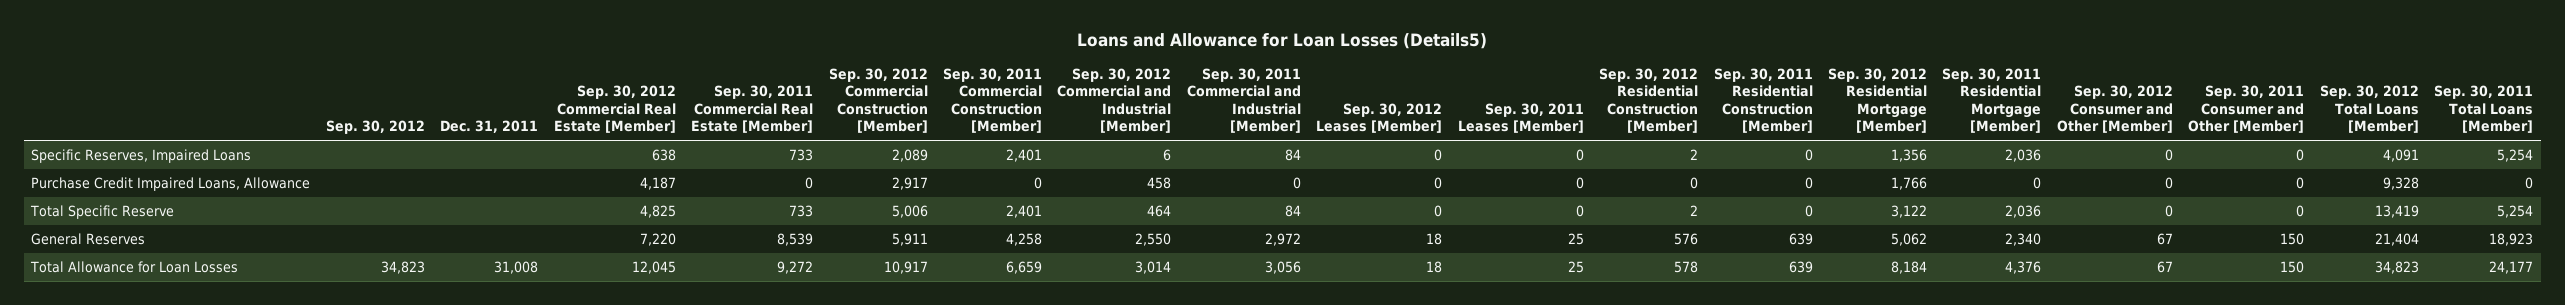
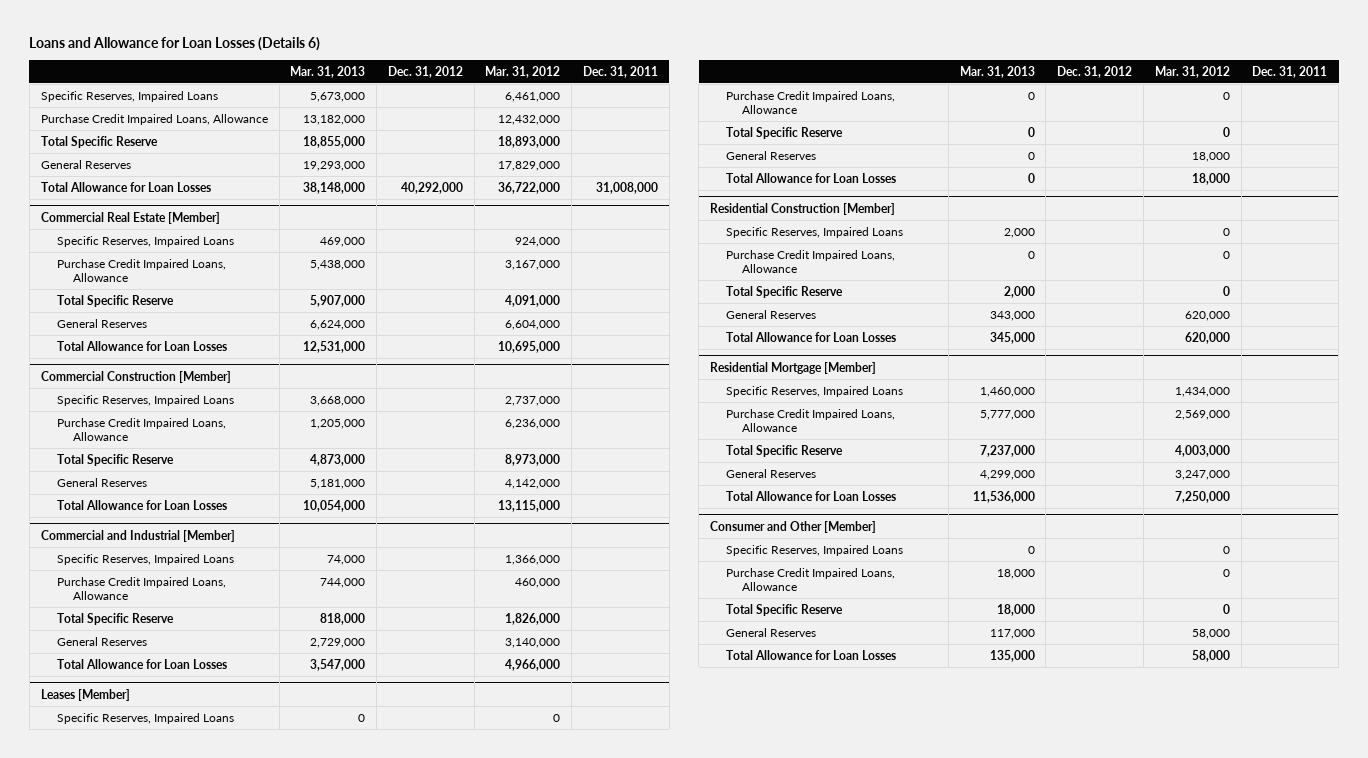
- Loans and Allowance for Loan Losses (Details5)
+ Loans and Allowance for Loan Losses (Details 6)
- | Sep. 30, 2012 | Dec. 31, 2011 | Sep. 30, 2012 Commercial Real Estate [Member] | Sep. 30, 2011 Commercial Real Estate [Member] | Sep. 30, 2012 Commercial Construction [Member] | Sep. 30, 2011 Commercial Construction [Member] | Sep. 30, 2012 Commercial and Industrial [Member] | Sep. 30, 2011 Commercial and Industrial [Member] | Sep. 30, 2012 Leases [Member] | Sep. 30, 2011 Leases [Member] | Sep. 30, 2012 Residential Construction [Member] | Sep. 30, 2011 Residential Construction [Member] | Sep. 30, 2012 Residential Mortgage [Member] | Sep. 30, 2011 Residential Mortgage [Member] | Sep. 30, 2012 Consumer and Other [Member] | Sep. 30, 2011 Consumer and Other [Member] | Sep. 30, 2012 Total Loans [Member] | Sep. 30, 2011 Total Loans [Member]
+ | Mar. 31, 2013 | Dec. 31, 2012 | Mar. 31, 2012 | Dec. 31, 2011
- Total Allowance for Loan Losses | 34,823 | 31,008 | 12,045 | 9,272 | 10,917 | 6,659 | 3,014 | 3,056 | 18 | 25 | 578 | 639 | 8,184 | 4,376 | 67 | 150 | 34,823 | 24,177
+ Total Allowance for Loan Losses | 38,148,000 | 40,292,000 | 36,722,000 | 31,008,000
+ Commercial Real Estate [Member]
+ Specific Reserves, Impaired Loans | 469,000 | | 924,000 |
+ Purchase Credit Impaired Loans, Allowance | 5,438,000 | | 3,167,000 |
+ Total Specific Reserve | 5,907,000 | | 4,091,000 |
+ General Reserves | 6,624,000 | | 6,604,000 |
+ Total Allowance for Loan Losses | 12,531,000 | | 10,695,000 |
+ Commercial Construction [Member]
+ Specific Reserves, Impaired Loans | 3,668,000 | | 2,737,000 |
+ Purchase Credit Impaired Loans, Allowance | 1,205,000 | | 6,236,000 |
+ Total Specific Reserve | 4,873,000 | | 8,973,000 |
+ General Reserves | 5,181,000 | | 4,142,000 |
+ Total Allowance for Loan Losses | 10,054,000 | | 13,115,000 |
+ Commercial and Industrial [Member]
+ Specific Reserves, Impaired Loans | 74,000 | | 1,366,000 |
+ Purchase Credit Impaired Loans, Allowance | 744,000 | | 460,000 |
+ Total Specific Reserve | 818,000 | | 1,826,000 |
+ General Reserves | 2,729,000 | | 3,140,000 |
+ Total Allowance for Loan Losses | 3,547,000 | | 4,966,000 |
+ Leases [Member]
+ Specific Reserves, Impaired Loans | 0 | | 0 |
+ Purchase Credit Impaired Loans, Allowance | 0 | | 0 |
+ Total Specific Reserve | 0 | | 0 |
+ General Reserves | 0 | | 18,000 |
+ Total Allowance for Loan Losses | 0 | | 18,000 |
+ Residential Construction [Member]
+ Specific Reserves, Impaired Loans | 2,000 | | 0 |
+ Purchase Credit Impaired Loans, Allowance | 0 | | 0 |
+ Total Specific Reserve | 2,000 | | 0 |
+ General Reserves | 343,000 | | 620,000 |
+ Total Allowance for Loan Losses | 345,000 | | 620,000 |
+ Residential Mortgage [Member]
+ Specific Reserves, Impaired Loans | 1,460,000 | | 1,434,000 |
+ Purchase Credit Impaired Loans, Allowance | 5,777,000 | | 2,569,000 |
+ Total Specific Reserve | 7,237,000 | | 4,003,000 |
+ General Reserves | 4,299,000 | | 3,247,000 |
+ Total Allowance for Loan Losses | 11,536,000 | | 7,250,000 |
+ Consumer and Other [Member]
+ Specific Reserves, Impaired Loans | 0 | | 0 |
+ Purchase Credit Impaired Loans, Allowance | 18,000 | | 0 |
+ Total Specific Reserve | 18,000 | | 0 |
+ General Reserves | 117,000 | | 58,000 |
+ Total Allowance for Loan Losses | 135,000 | | 58,000 |

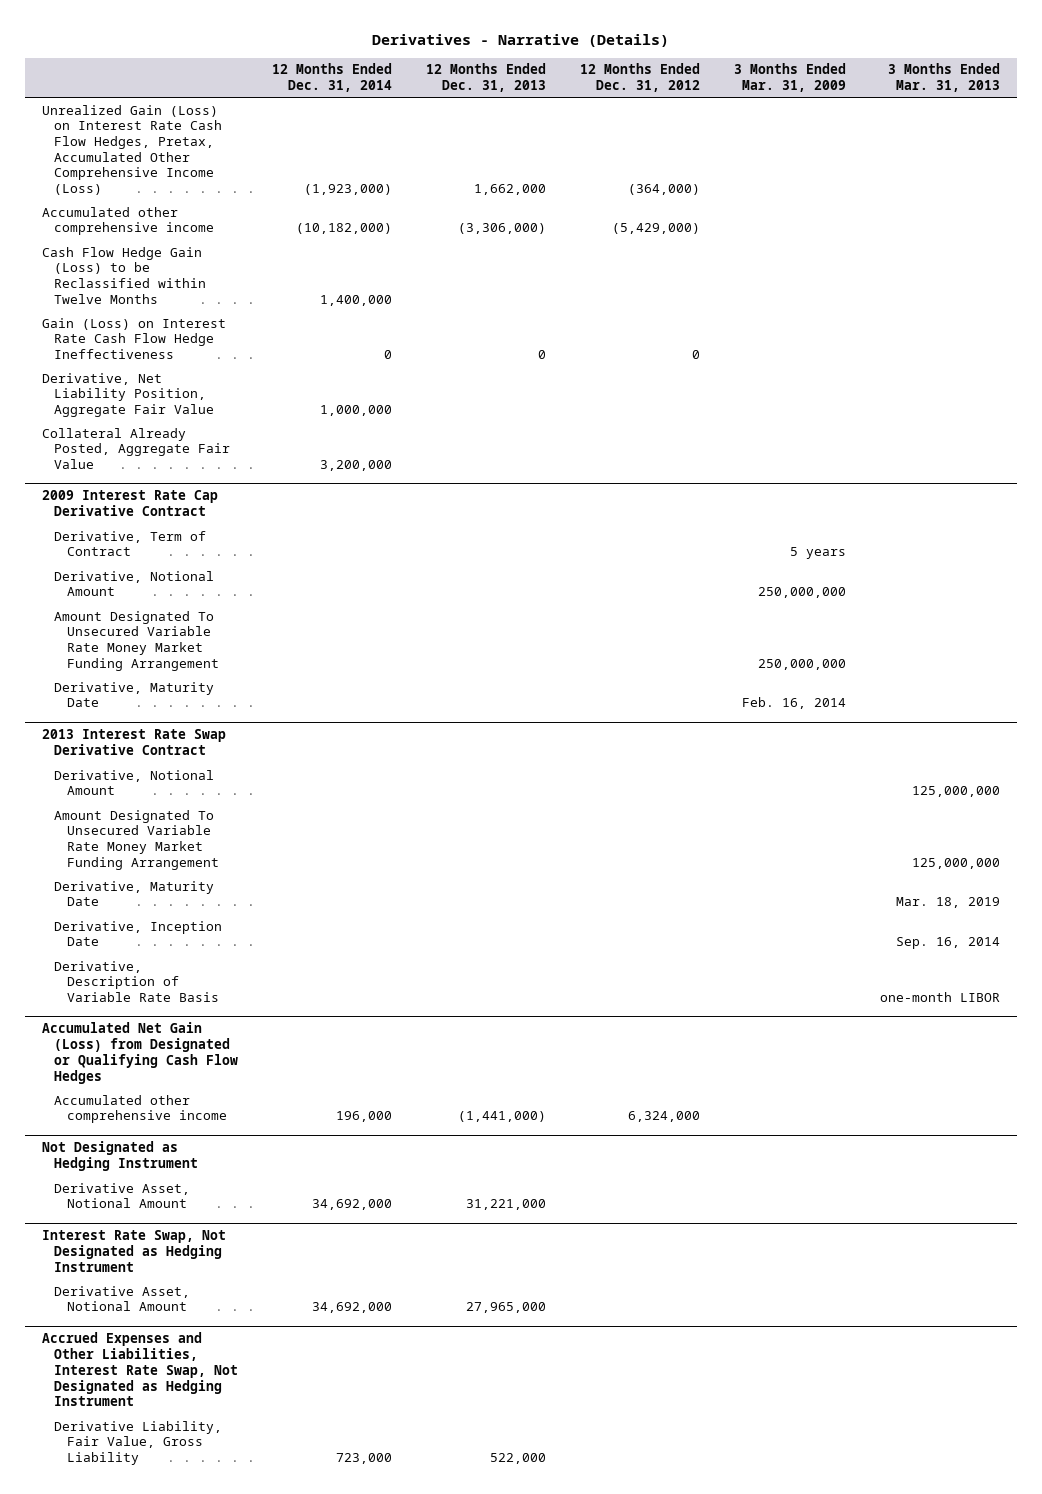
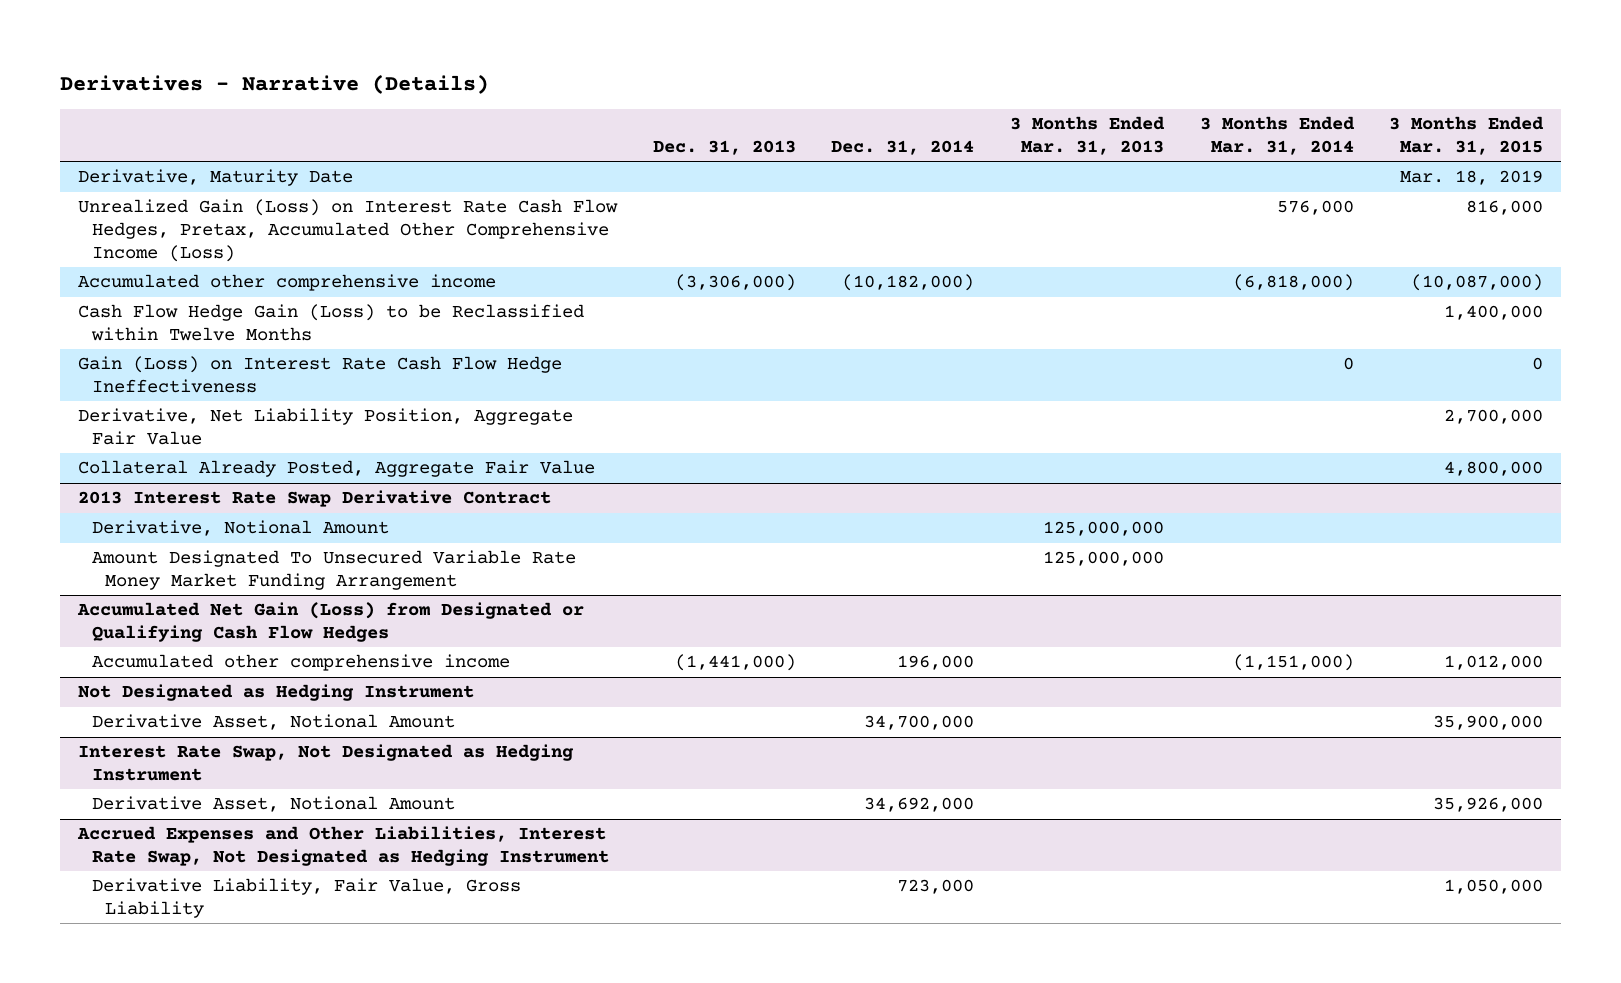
- | 12 Months Ended Dec. 31, 2014 | 12 Months Ended Dec. 31, 2013 | 12 Months Ended Dec. 31, 2012 | 3 Months Ended Mar. 31, 2009 | 3 Months Ended Mar. 31, 2013
+ | Dec. 31, 2013 | Dec. 31, 2014 | 3 Months Ended Mar. 31, 2013 | 3 Months Ended Mar. 31, 2014 | 3 Months Ended Mar. 31, 2015
+ Derivative, Maturity Date | | | | | Mar. 18, 2019
- 2009 Interest Rate Cap Derivative Contract
- Derivative, Term of Contract | | | | 5 years |
- Derivative, Notional Amount | | | | 250,000,000 |
- Amount Designated To Unsecured Variable Rate Money Market Funding Arrangement | | | | 250,000,000 |
- Derivative, Maturity Date | | | | Feb. 16, 2014 |
@ 2013 Interest Rate Swap Derivative Contract
- Derivative, Maturity Date | | | | | Mar. 18, 2019
- Derivative, Inception Date | | | | | Sep. 16, 2014
- Derivative, Description of Variable Rate Basis | | | | | one-month LIBOR

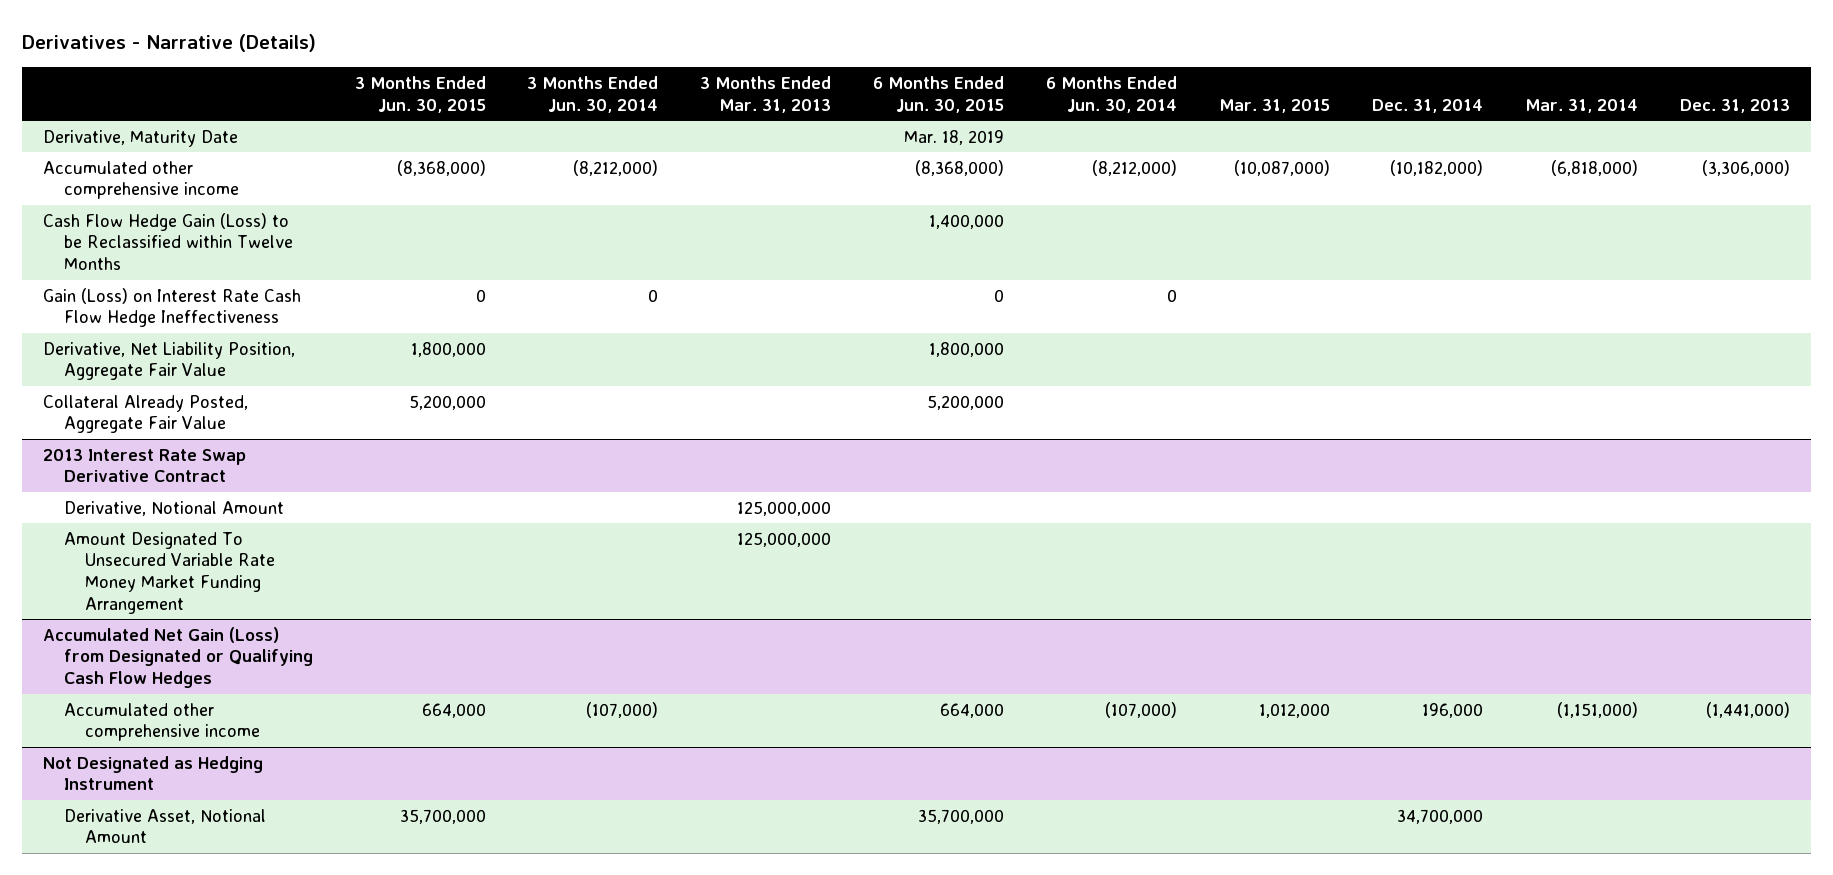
- | Dec. 31, 2013 | Dec. 31, 2014 | 3 Months Ended Mar. 31, 2013 | 3 Months Ended Mar. 31, 2014 | 3 Months Ended Mar. 31, 2015
+ | 3 Months Ended Jun. 30, 2015 | 3 Months Ended Jun. 30, 2014 | 3 Months Ended Mar. 31, 2013 | 6 Months Ended Jun. 30, 2015 | 6 Months Ended Jun. 30, 2014 | Mar. 31, 2015 | Dec. 31, 2014 | Mar. 31, 2014 | Dec. 31, 2013
- Unrealized Gain (Loss) on Interest Rate Cash Flow Hedges, Pretax, Accumulated Other Comprehensive Income (Loss) | | | | 576,000 | 816,000
- Interest Rate Swap, Not Designated as Hedging Instrument
- Derivative Asset, Notional Amount | | 34,692,000 | | | 35,926,000
- Accrued Expenses and Other Liabilities, Interest Rate Swap, Not Designated as Hedging Instrument
- Derivative Liability, Fair Value, Gross Liability | | 723,000 | | | 1,050,000

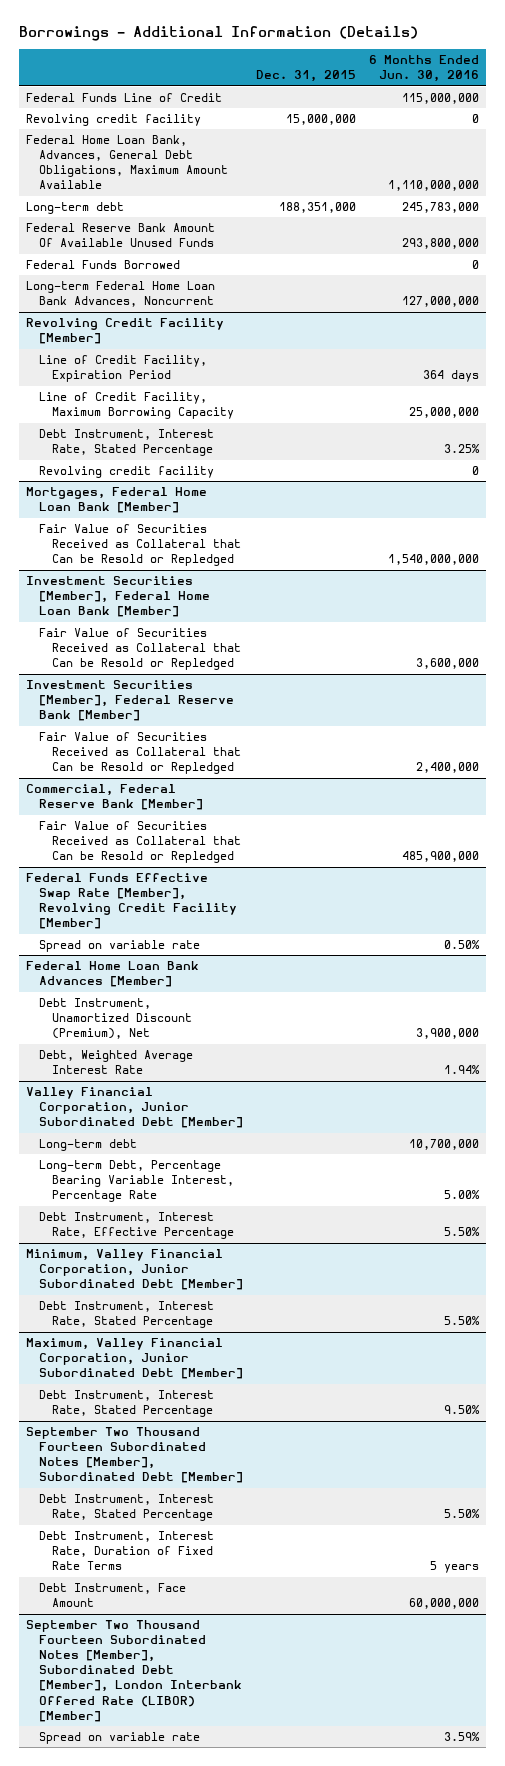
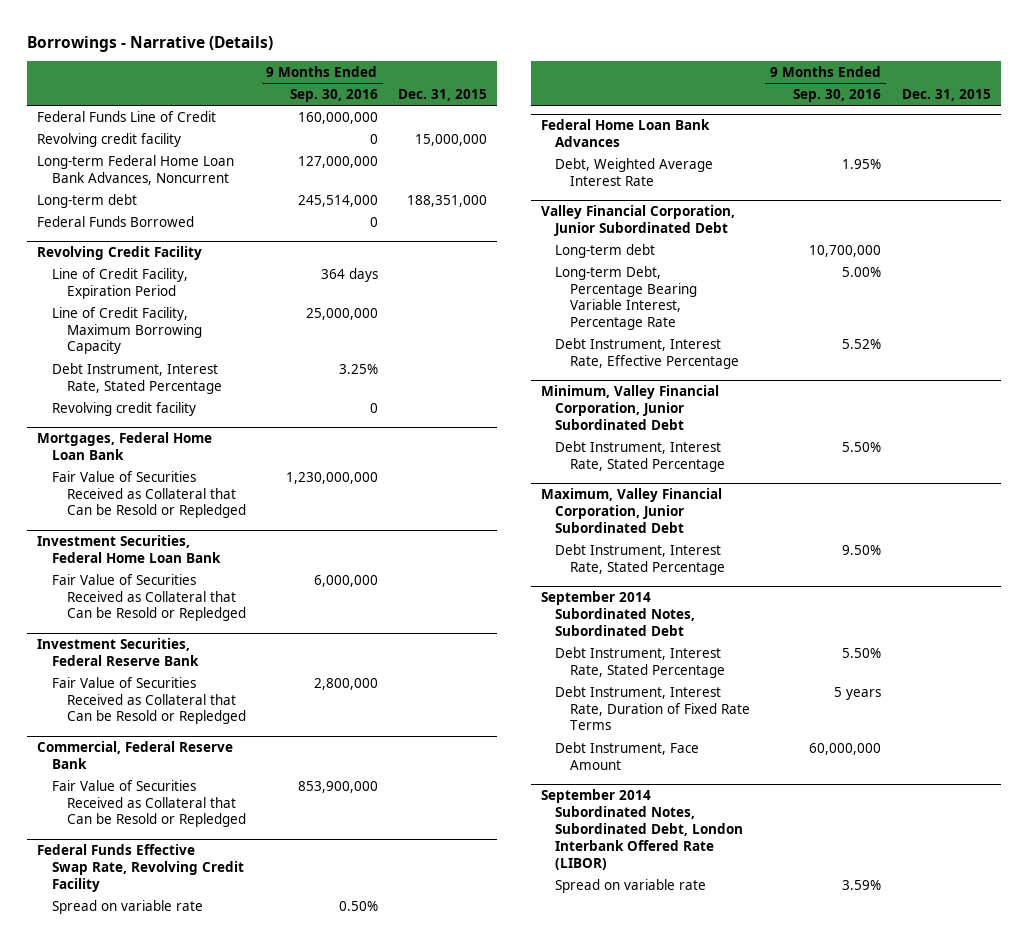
- Borrowings - Additional Information (Details)
+ Borrowings - Narrative (Details)
- | Dec. 31, 2015 | 6 Months Ended Jun. 30, 2016
+ | 9 Months Ended Sep. 30, 2016 | Dec. 31, 2015
- Federal Home Loan Bank, Advances, General Debt Obligations, Maximum Amount Available | | 1,110,000,000
moved up: Long-term Federal Home Loan Bank Advances, Noncurrent | 127,000,000 |
- Federal Reserve Bank Amount Of Available Unused Funds | | 293,800,000
- Revolving Credit Facility [Member]
+ Revolving Credit Facility
- Mortgages, Federal Home Loan Bank [Member]
+ Mortgages, Federal Home Loan Bank
- Investment Securities [Member], Federal Home Loan Bank [Member]
+ Investment Securities, Federal Home Loan Bank
- Investment Securities [Member], Federal Reserve Bank [Member]
+ Investment Securities, Federal Reserve Bank
- Commercial, Federal Reserve Bank [Member]
+ Commercial, Federal Reserve Bank
- Federal Funds Effective Swap Rate [Member], Revolving Credit Facility [Member]
+ Federal Funds Effective Swap Rate, Revolving Credit Facility
- Federal Home Loan Bank Advances [Member]
- Debt Instrument, Unamortized Discount (Premium), Net | | 3,900,000
+ Federal Home Loan Bank Advances
- Valley Financial Corporation, Junior Subordinated Debt [Member]
+ Valley Financial Corporation, Junior Subordinated Debt
- Minimum, Valley Financial Corporation, Junior Subordinated Debt [Member]
+ Minimum, Valley Financial Corporation, Junior Subordinated Debt
- Maximum, Valley Financial Corporation, Junior Subordinated Debt [Member]
+ Maximum, Valley Financial Corporation, Junior Subordinated Debt
- September Two Thousand Fourteen Subordinated Notes [Member], Subordinated Debt [Member]
+ September 2014 Subordinated Notes, Subordinated Debt
- September Two Thousand Fourteen Subordinated Notes [Member], Subordinated Debt [Member], London Interbank Offered Rate (LIBOR) [Member]
+ September 2014 Subordinated Notes, Subordinated Debt, London Interbank Offered Rate (LIBOR)

